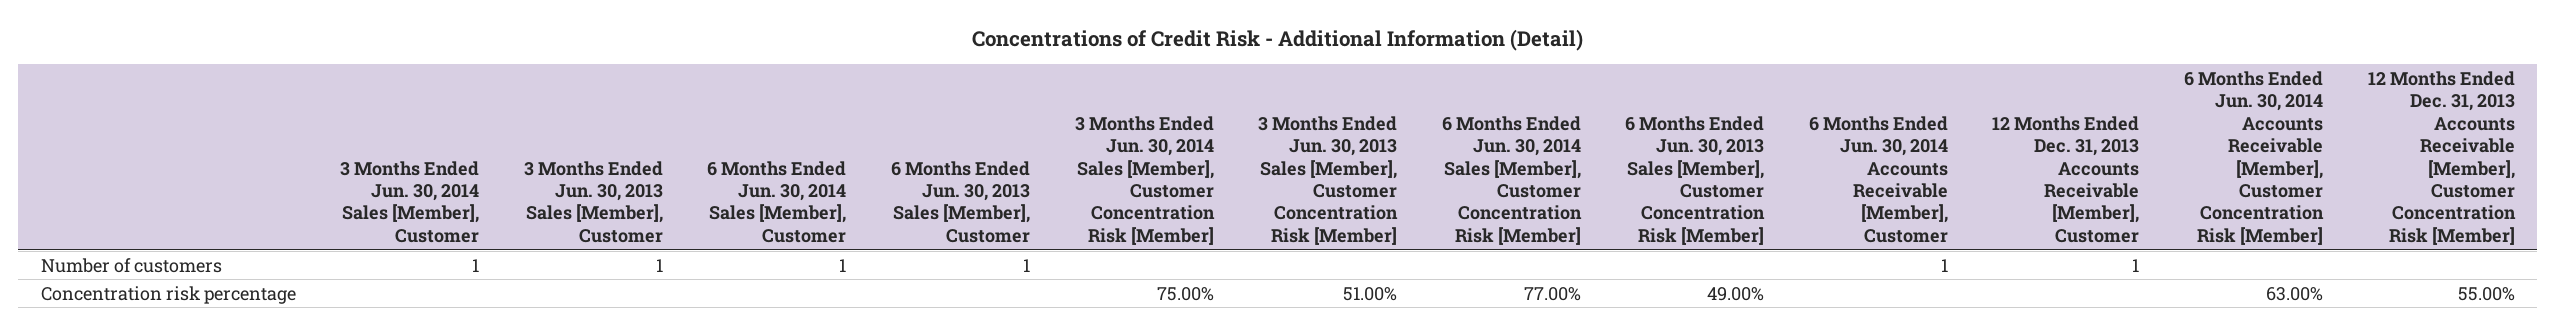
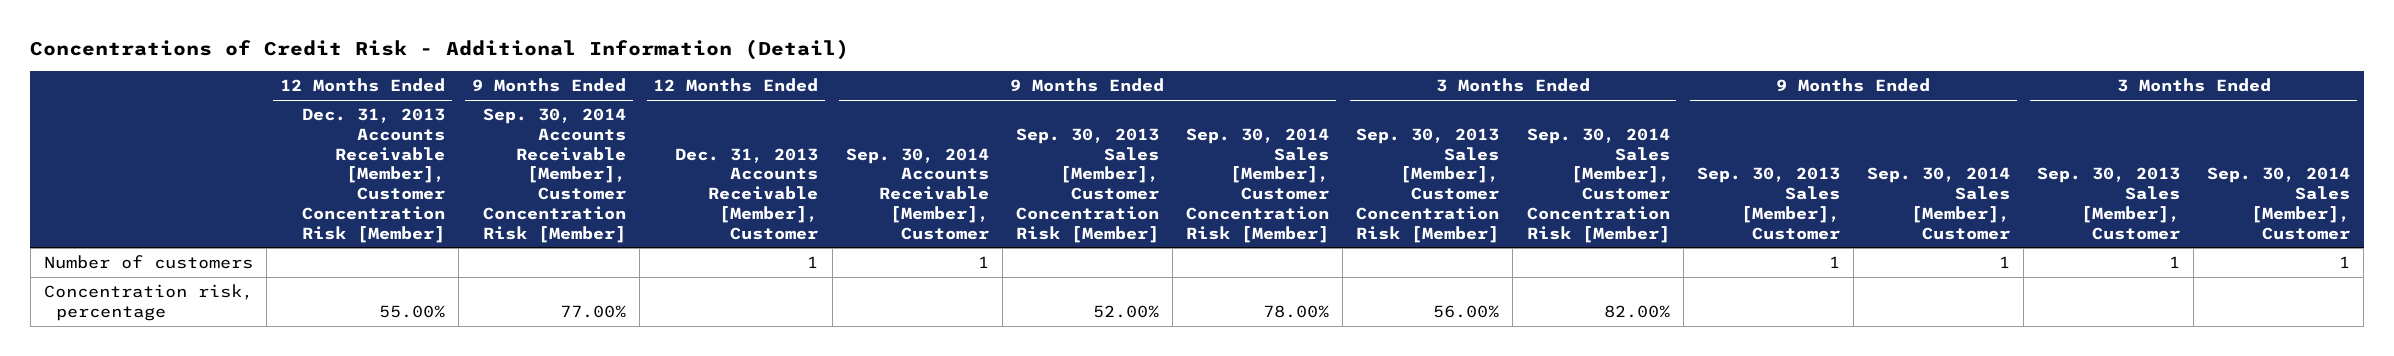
- | 3 Months Ended Jun. 30, 2014 Sales [Member], Customer | 3 Months Ended Jun. 30, 2013 Sales [Member], Customer | 6 Months Ended Jun. 30, 2014 Sales [Member], Customer | 6 Months Ended Jun. 30, 2013 Sales [Member], Customer | 3 Months Ended Jun. 30, 2014 Sales [Member], Customer Concentration Risk [Member] | 3 Months Ended Jun. 30, 2013 Sales [Member], Customer Concentration Risk [Member] | 6 Months Ended Jun. 30, 2014 Sales [Member], Customer Concentration Risk [Member] | 6 Months Ended Jun. 30, 2013 Sales [Member], Customer Concentration Risk [Member] | 6 Months Ended Jun. 30, 2014 Accounts Receivable [Member], Customer | 12 Months Ended Dec. 31, 2013 Accounts Receivable [Member], Customer | 6 Months Ended Jun. 30, 2014 Accounts Receivable [Member], Customer Concentration Risk [Member] | 12 Months Ended Dec. 31, 2013 Accounts Receivable [Member], Customer Concentration Risk [Member]
+ | 12 Months Ended Dec. 31, 2013 Accounts Receivable [Member], Customer Concentration Risk [Member] | 9 Months Ended Sep. 30, 2014 Accounts Receivable [Member], Customer Concentration Risk [Member] | 12 Months Ended Dec. 31, 2013 Accounts Receivable [Member], Customer | 9 Months Ended Sep. 30, 2014 Accounts Receivable [Member], Customer | 9 Months Ended Sep. 30, 2013 Sales [Member], Customer Concentration Risk [Member] | 9 Months Ended Sep. 30, 2014 Sales [Member], Customer Concentration Risk [Member] | 3 Months Ended Sep. 30, 2013 Sales [Member], Customer Concentration Risk [Member] | 3 Months Ended Sep. 30, 2014 Sales [Member], Customer Concentration Risk [Member] | 9 Months Ended Sep. 30, 2013 Sales [Member], Customer | 9 Months Ended Sep. 30, 2014 Sales [Member], Customer | 3 Months Ended Sep. 30, 2013 Sales [Member], Customer | 3 Months Ended Sep. 30, 2014 Sales [Member], Customer
- Concentration risk percentage | | | | | 75.00% | 51.00% | 77.00% | 49.00% | | | 63.00% | 55.00%
+ Concentration risk, percentage | 55.00% | 77.00% | | | 52.00% | 78.00% | 56.00% | 82.00% | | | |

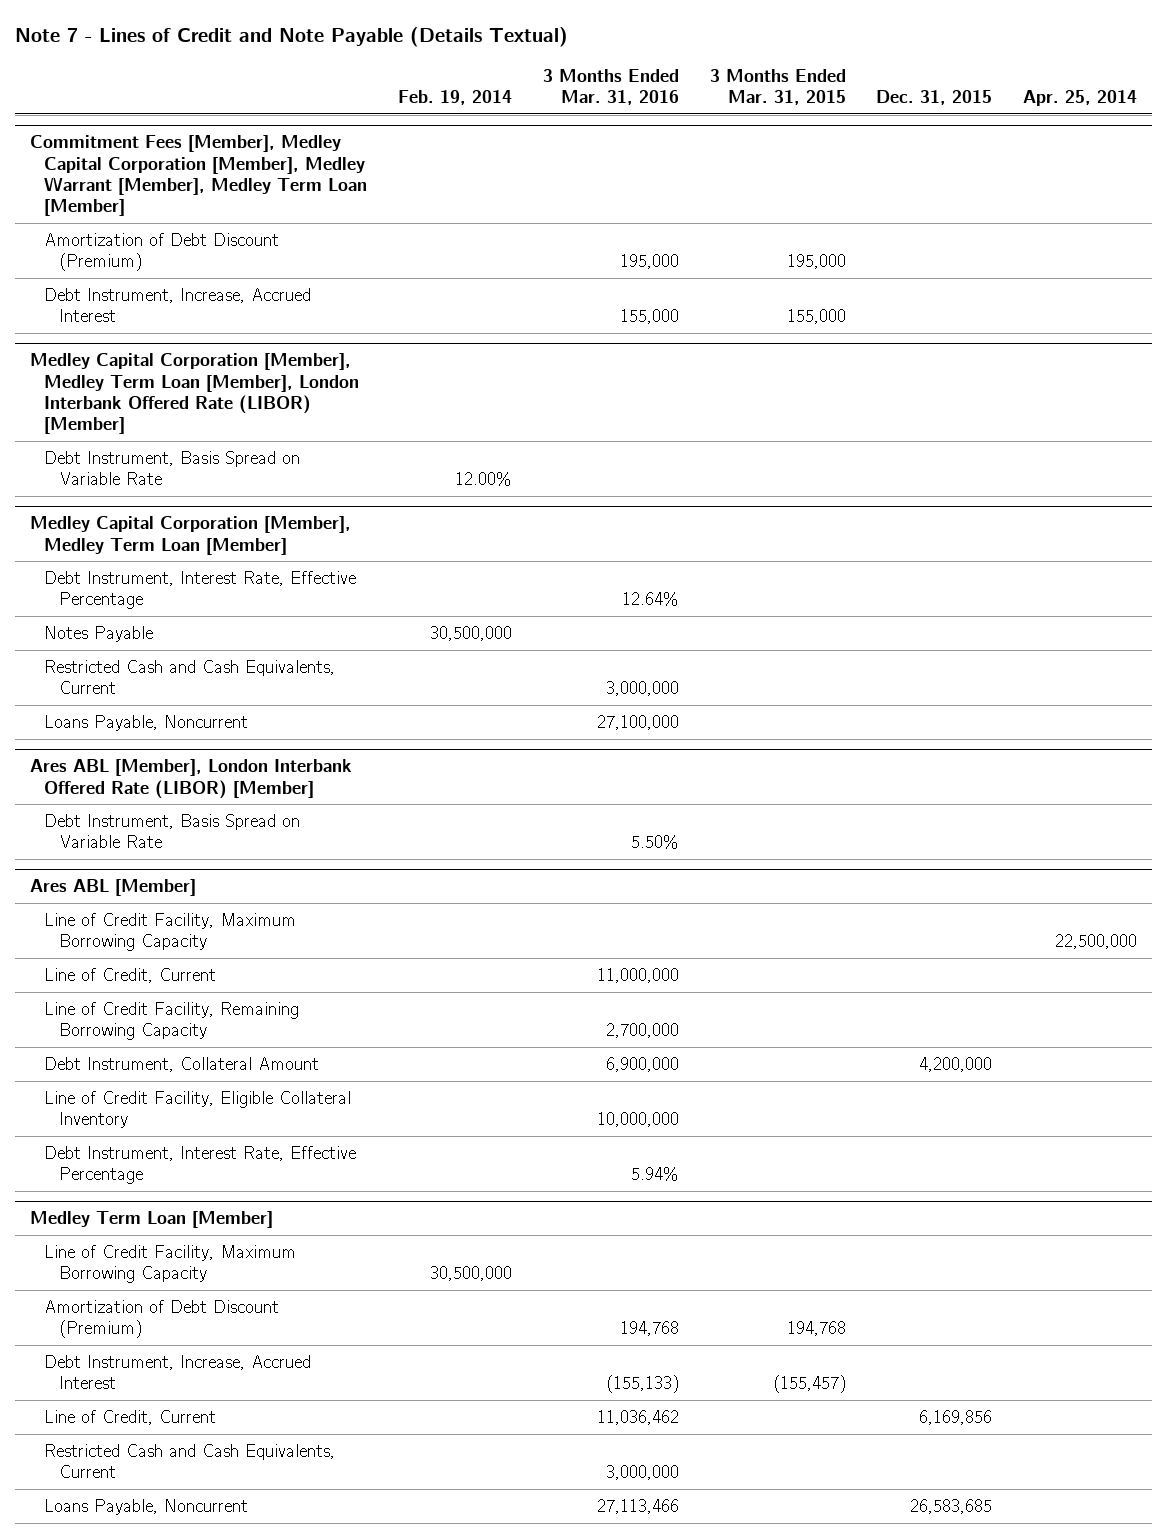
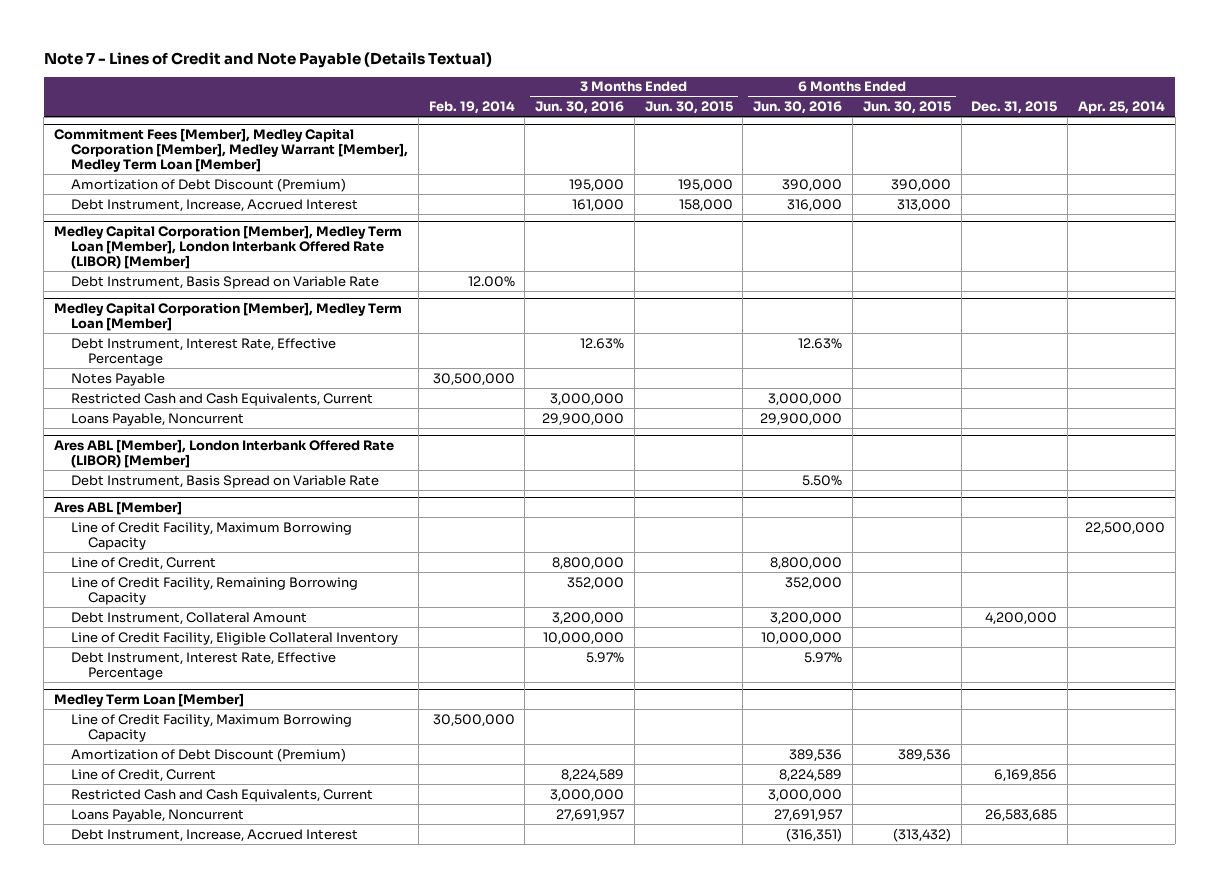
- | Feb. 19, 2014 | 3 Months Ended Mar. 31, 2016 | 3 Months Ended Mar. 31, 2015 | Dec. 31, 2015 | Apr. 25, 2014
+ | Feb. 19, 2014 | 3 Months Ended Jun. 30, 2016 | 3 Months Ended Jun. 30, 2015 | 6 Months Ended Jun. 30, 2016 | 6 Months Ended Jun. 30, 2015 | Dec. 31, 2015 | Apr. 25, 2014
@ Medley Term Loan [Member]
moved down: Debt Instrument, Increase, Accrued Interest | | | | (316,351) | (313,432) | |

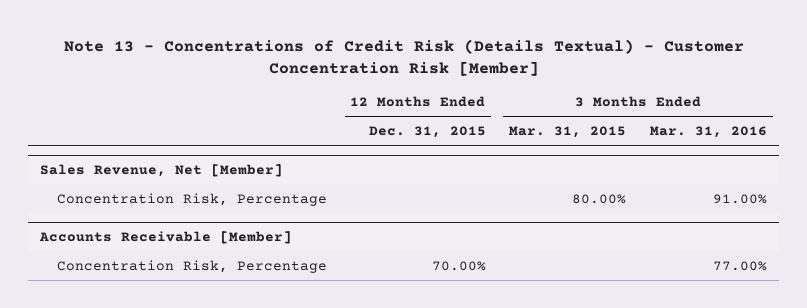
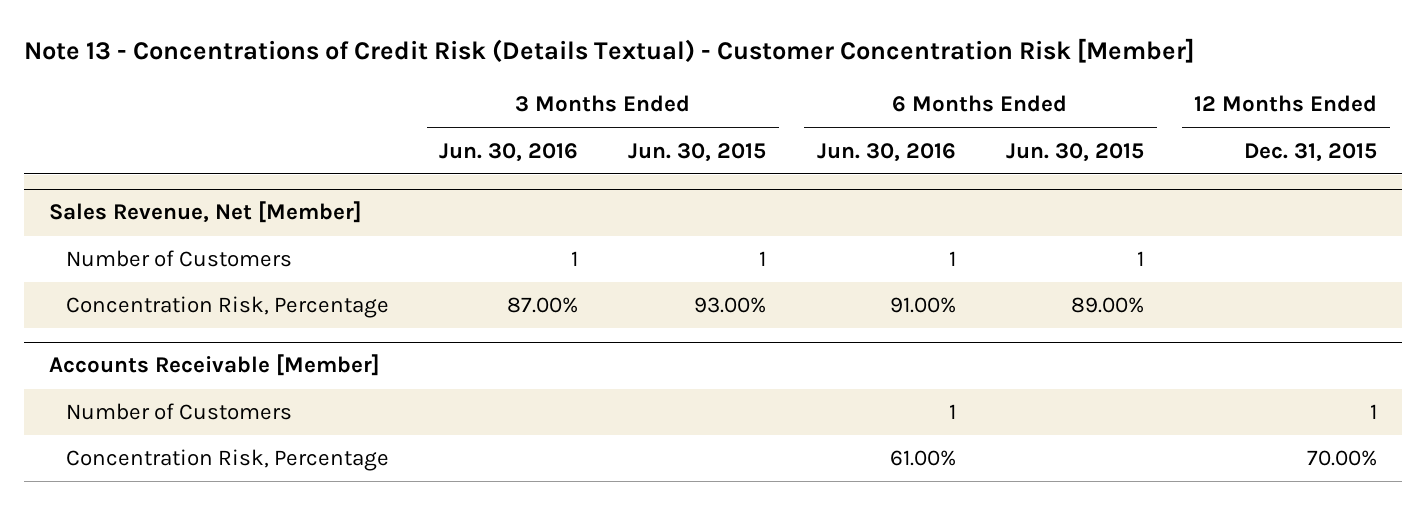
- | 12 Months Ended Dec. 31, 2015 | 3 Months Ended Mar. 31, 2015 | 3 Months Ended Mar. 31, 2016
+ | 3 Months Ended Jun. 30, 2016 | 3 Months Ended Jun. 30, 2015 | 6 Months Ended Jun. 30, 2016 | 6 Months Ended Jun. 30, 2015 | 12 Months Ended Dec. 31, 2015
@ Sales Revenue, Net [Member]
+ Number of Customers | 1 | 1 | 1 | 1 |
@ Accounts Receivable [Member]
+ Number of Customers | | | 1 | | 1

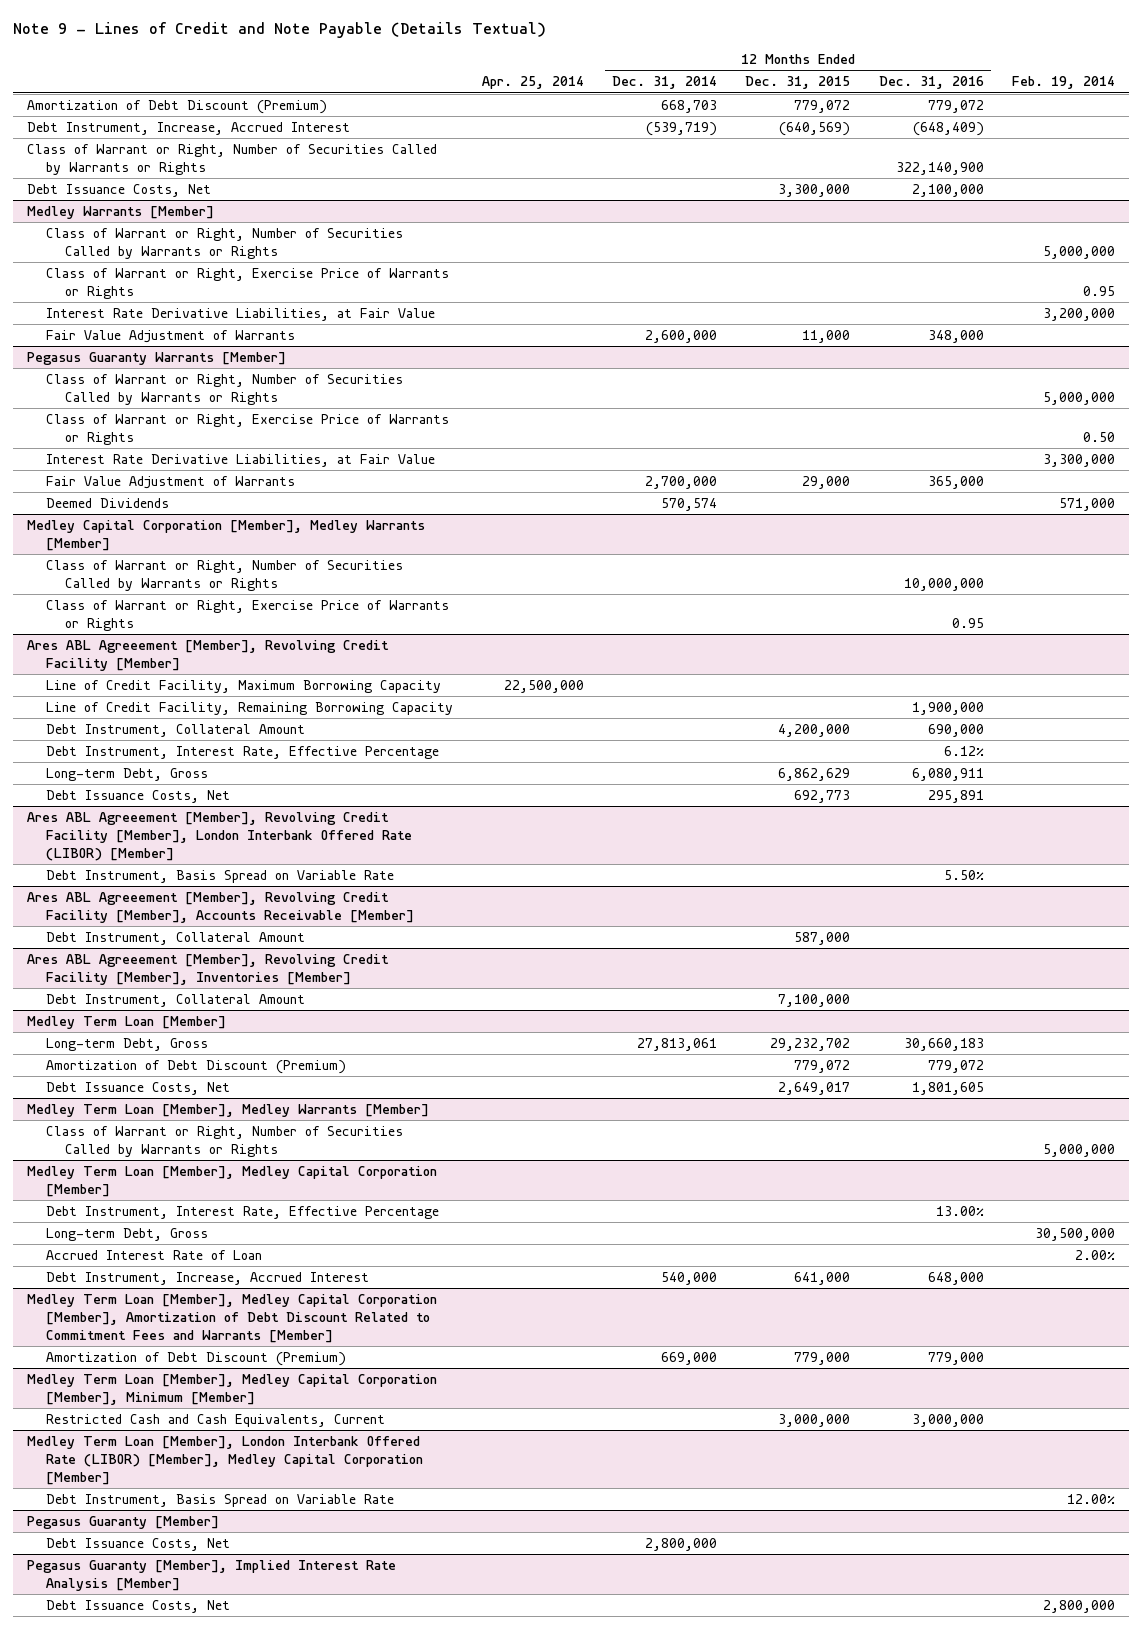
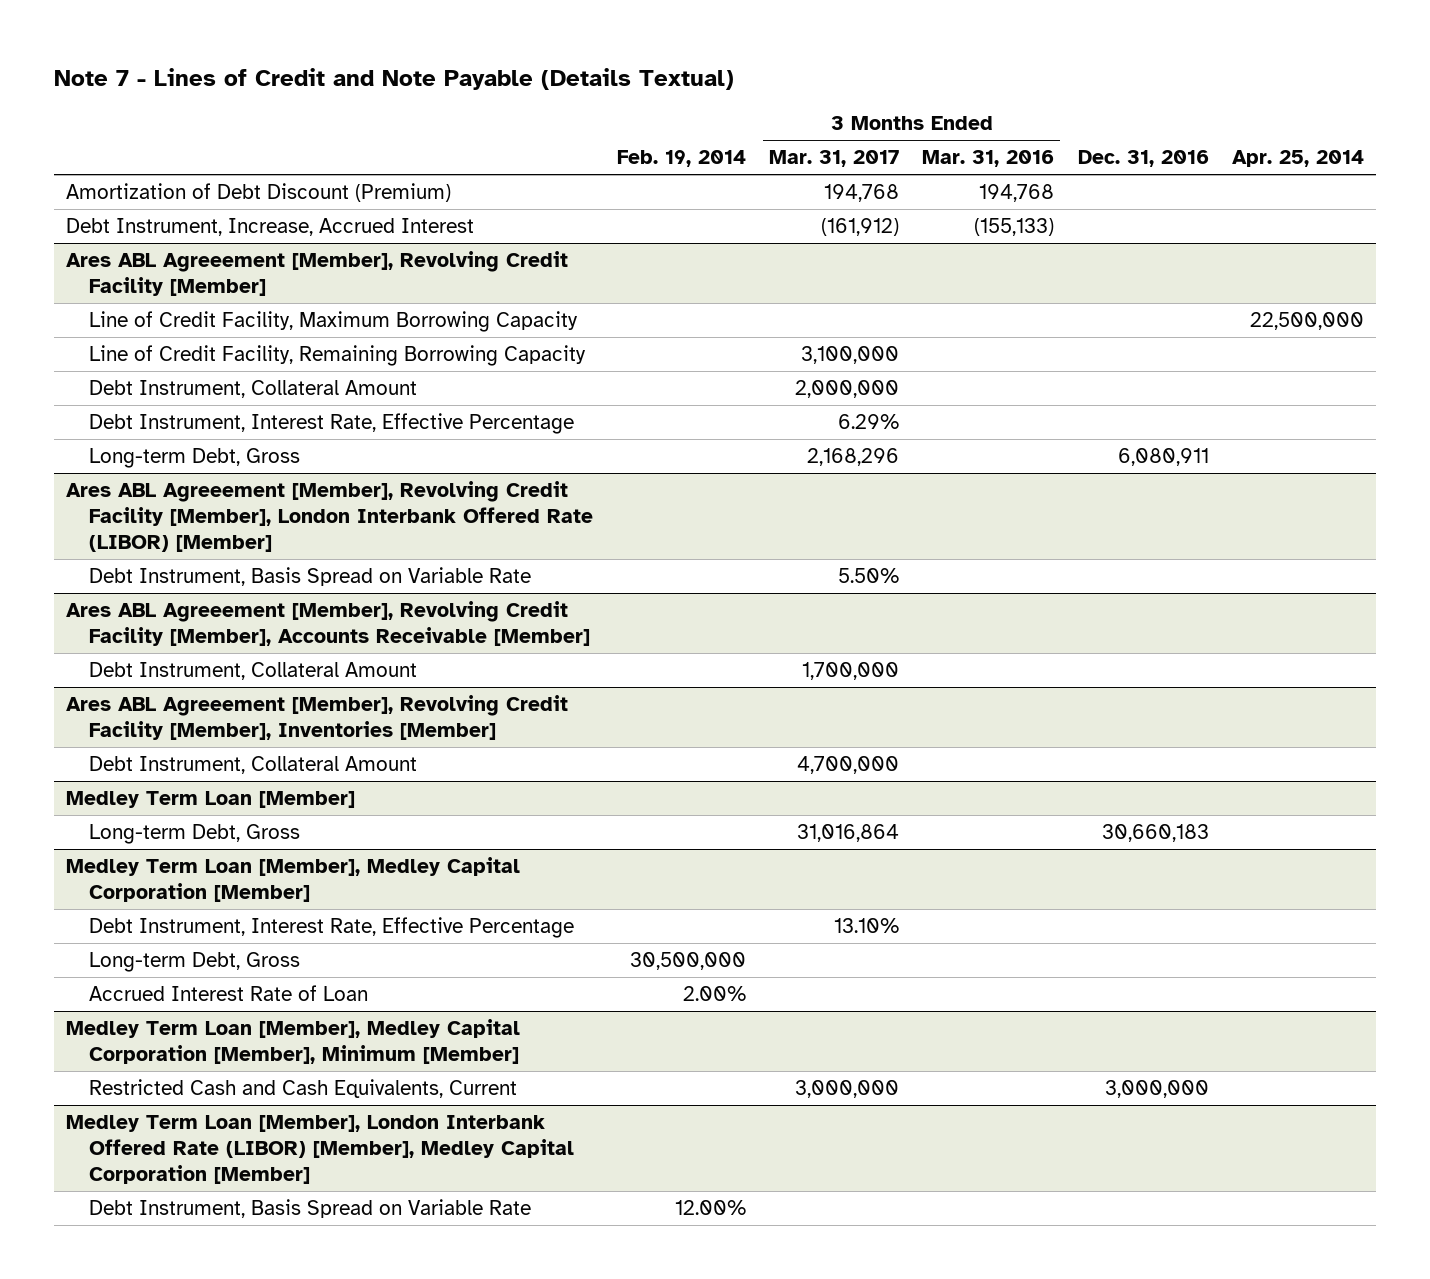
- Note 9 - Lines of Credit and Note Payable (Details Textual)
+ Note 7 - Lines of Credit and Note Payable (Details Textual)
- | Apr. 25, 2014 | 12 Months Ended Dec. 31, 2014 | 12 Months Ended Dec. 31, 2015 | 12 Months Ended Dec. 31, 2016 | Feb. 19, 2014
+ | Feb. 19, 2014 | 3 Months Ended Mar. 31, 2017 | 3 Months Ended Mar. 31, 2016 | Dec. 31, 2016 | Apr. 25, 2014
- Class of Warrant or Right, Number of Securities Called by Warrants or Rights | | | | 322,140,900 |
- Debt Issuance Costs, Net | | | 3,300,000 | 2,100,000 |
- Medley Warrants [Member]
- Class of Warrant or Right, Number of Securities Called by Warrants or Rights | | | | | 5,000,000
- Class of Warrant or Right, Exercise Price of Warrants or Rights | | | | | 0.95
- Interest Rate Derivative Liabilities, at Fair Value | | | | | 3,200,000
- Fair Value Adjustment of Warrants | | 2,600,000 | 11,000 | 348,000 |
- Pegasus Guaranty Warrants [Member]
- Class of Warrant or Right, Number of Securities Called by Warrants or Rights | | | | | 5,000,000
- Class of Warrant or Right, Exercise Price of Warrants or Rights | | | | | 0.50
- Interest Rate Derivative Liabilities, at Fair Value | | | | | 3,300,000
- Fair Value Adjustment of Warrants | | 2,700,000 | 29,000 | 365,000 |
- Deemed Dividends | | 570,574 | | | 571,000
- Medley Capital Corporation [Member], Medley Warrants [Member]
- Class of Warrant or Right, Number of Securities Called by Warrants or Rights | | | | 10,000,000 |
- Class of Warrant or Right, Exercise Price of Warrants or Rights | | | | 0.95 |
@ Ares ABL Agreeement [Member], Revolving Credit Facility [Member]
- Debt Issuance Costs, Net | | | 692,773 | 295,891 |
@ Medley Term Loan [Member]
- Amortization of Debt Discount (Premium) | | | 779,072 | 779,072 |
- Debt Issuance Costs, Net | | | 2,649,017 | 1,801,605 |
- Medley Term Loan [Member], Medley Warrants [Member]
- Class of Warrant or Right, Number of Securities Called by Warrants or Rights | | | | | 5,000,000
@ Medley Term Loan [Member], Medley Capital Corporation [Member]
- Debt Instrument, Increase, Accrued Interest | | 540,000 | 641,000 | 648,000 |
- Medley Term Loan [Member], Medley Capital Corporation [Member], Amortization of Debt Discount Related to Commitment Fees and Warrants [Member]
- Amortization of Debt Discount (Premium) | | 669,000 | 779,000 | 779,000 |
- Pegasus Guaranty [Member]
- Debt Issuance Costs, Net | | 2,800,000 | | |
- Pegasus Guaranty [Member], Implied Interest Rate Analysis [Member]
- Debt Issuance Costs, Net | | | | | 2,800,000

